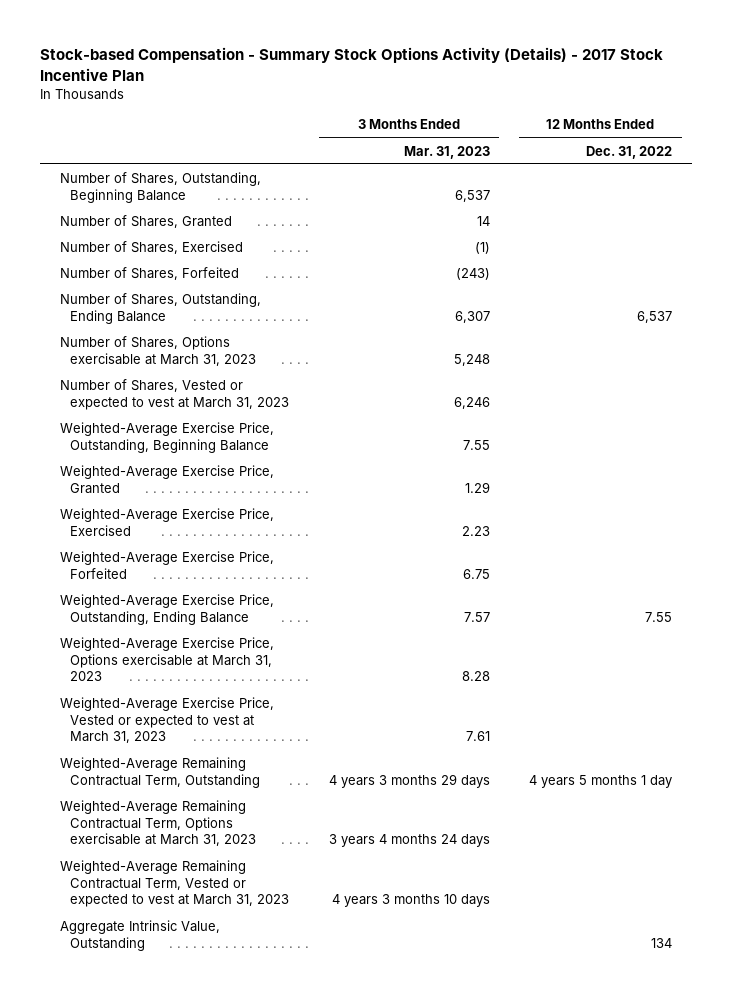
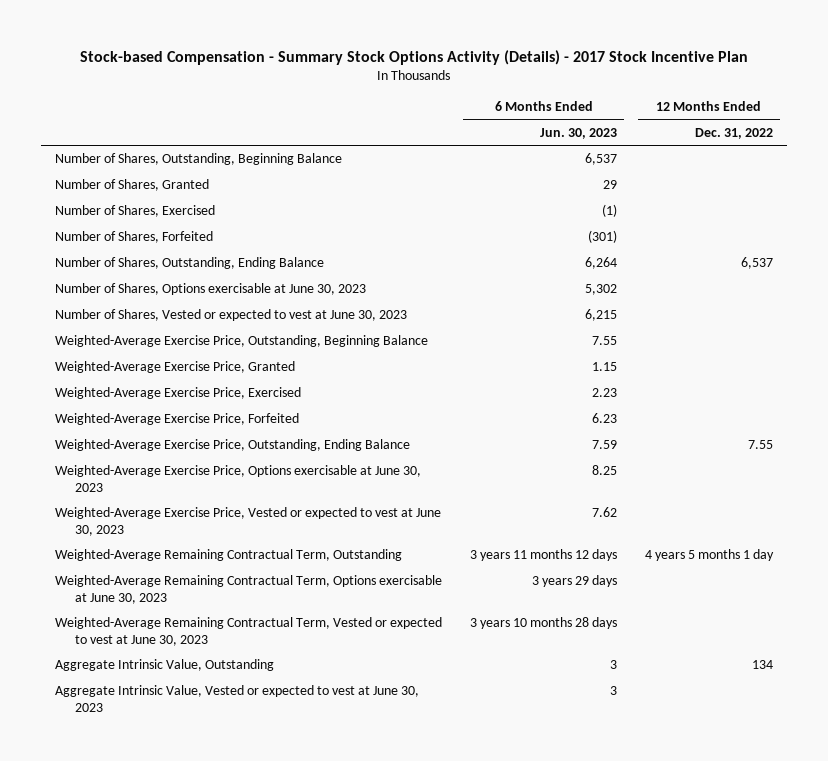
- | 3 Months Ended Mar. 31, 2023 | 12 Months Ended Dec. 31, 2022
+ | 6 Months Ended Jun. 30, 2023 | 12 Months Ended Dec. 31, 2022
- Number of Shares, Options exercisable at March 31, 2023 | 5,248 |
- Number of Shares, Vested or expected to vest at March 31, 2023 | 6,246 |
+ Number of Shares, Options exercisable at June 30, 2023 | 5,302 |
+ Number of Shares, Vested or expected to vest at June 30, 2023 | 6,215 |
- Weighted-Average Exercise Price, Options exercisable at March 31, 2023 | 8.28 |
- Weighted-Average Exercise Price, Vested or expected to vest at March 31, 2023 | 7.61 |
+ Weighted-Average Exercise Price, Options exercisable at June 30, 2023 | 8.25 |
+ Weighted-Average Exercise Price, Vested or expected to vest at June 30, 2023 | 7.62 |
- Weighted-Average Remaining Contractual Term, Options exercisable at March 31, 2023 | 3 years 4 months 24 days |
- Weighted-Average Remaining Contractual Term, Vested or expected to vest at March 31, 2023 | 4 years 3 months 10 days |
+ Weighted-Average Remaining Contractual Term, Options exercisable at June 30, 2023 | 3 years 29 days |
+ Weighted-Average Remaining Contractual Term, Vested or expected to vest at June 30, 2023 | 3 years 10 months 28 days |
+ Aggregate Intrinsic Value, Vested or expected to vest at June 30, 2023 | 3 |

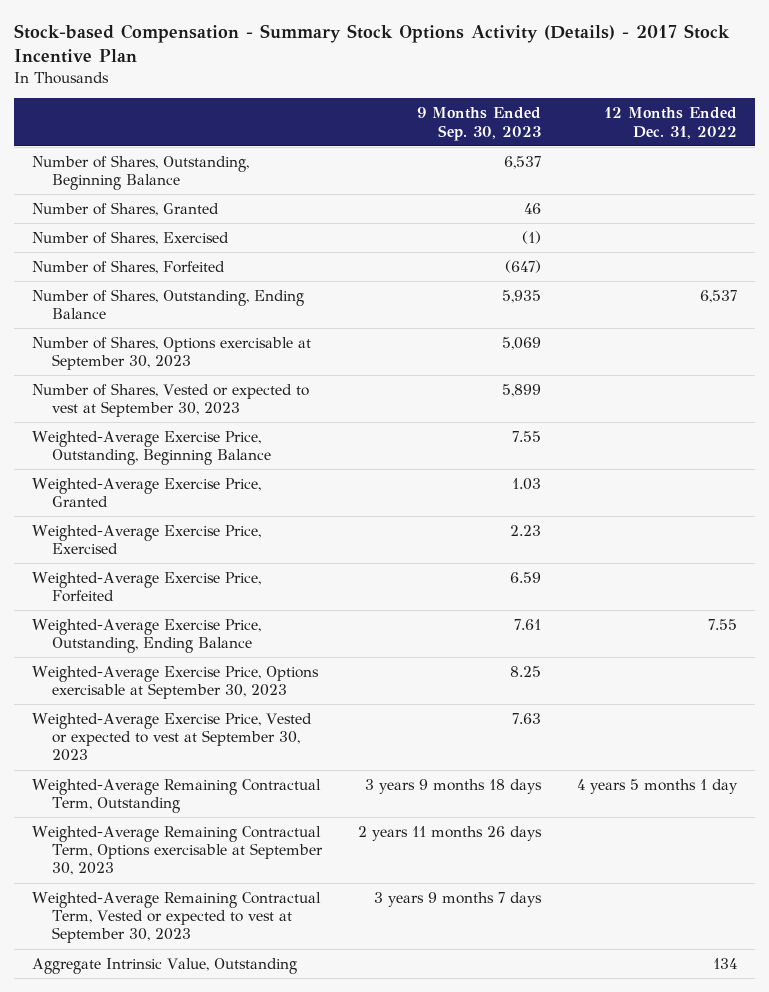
- | 6 Months Ended Jun. 30, 2023 | 12 Months Ended Dec. 31, 2022
+ | 9 Months Ended Sep. 30, 2023 | 12 Months Ended Dec. 31, 2022
- Number of Shares, Options exercisable at June 30, 2023 | 5,302 |
- Number of Shares, Vested or expected to vest at June 30, 2023 | 6,215 |
+ Number of Shares, Options exercisable at September 30, 2023 | 5,069 |
+ Number of Shares, Vested or expected to vest at September 30, 2023 | 5,899 |
- Weighted-Average Exercise Price, Options exercisable at June 30, 2023 | 8.25 |
- Weighted-Average Exercise Price, Vested or expected to vest at June 30, 2023 | 7.62 |
+ Weighted-Average Exercise Price, Options exercisable at September 30, 2023 | 8.25 |
+ Weighted-Average Exercise Price, Vested or expected to vest at September 30, 2023 | 7.63 |
- Weighted-Average Remaining Contractual Term, Options exercisable at June 30, 2023 | 3 years 29 days |
- Weighted-Average Remaining Contractual Term, Vested or expected to vest at June 30, 2023 | 3 years 10 months 28 days |
+ Weighted-Average Remaining Contractual Term, Options exercisable at September 30, 2023 | 2 years 11 months 26 days |
+ Weighted-Average Remaining Contractual Term, Vested or expected to vest at September 30, 2023 | 3 years 9 months 7 days |
- Aggregate Intrinsic Value, Vested or expected to vest at June 30, 2023 | 3 |

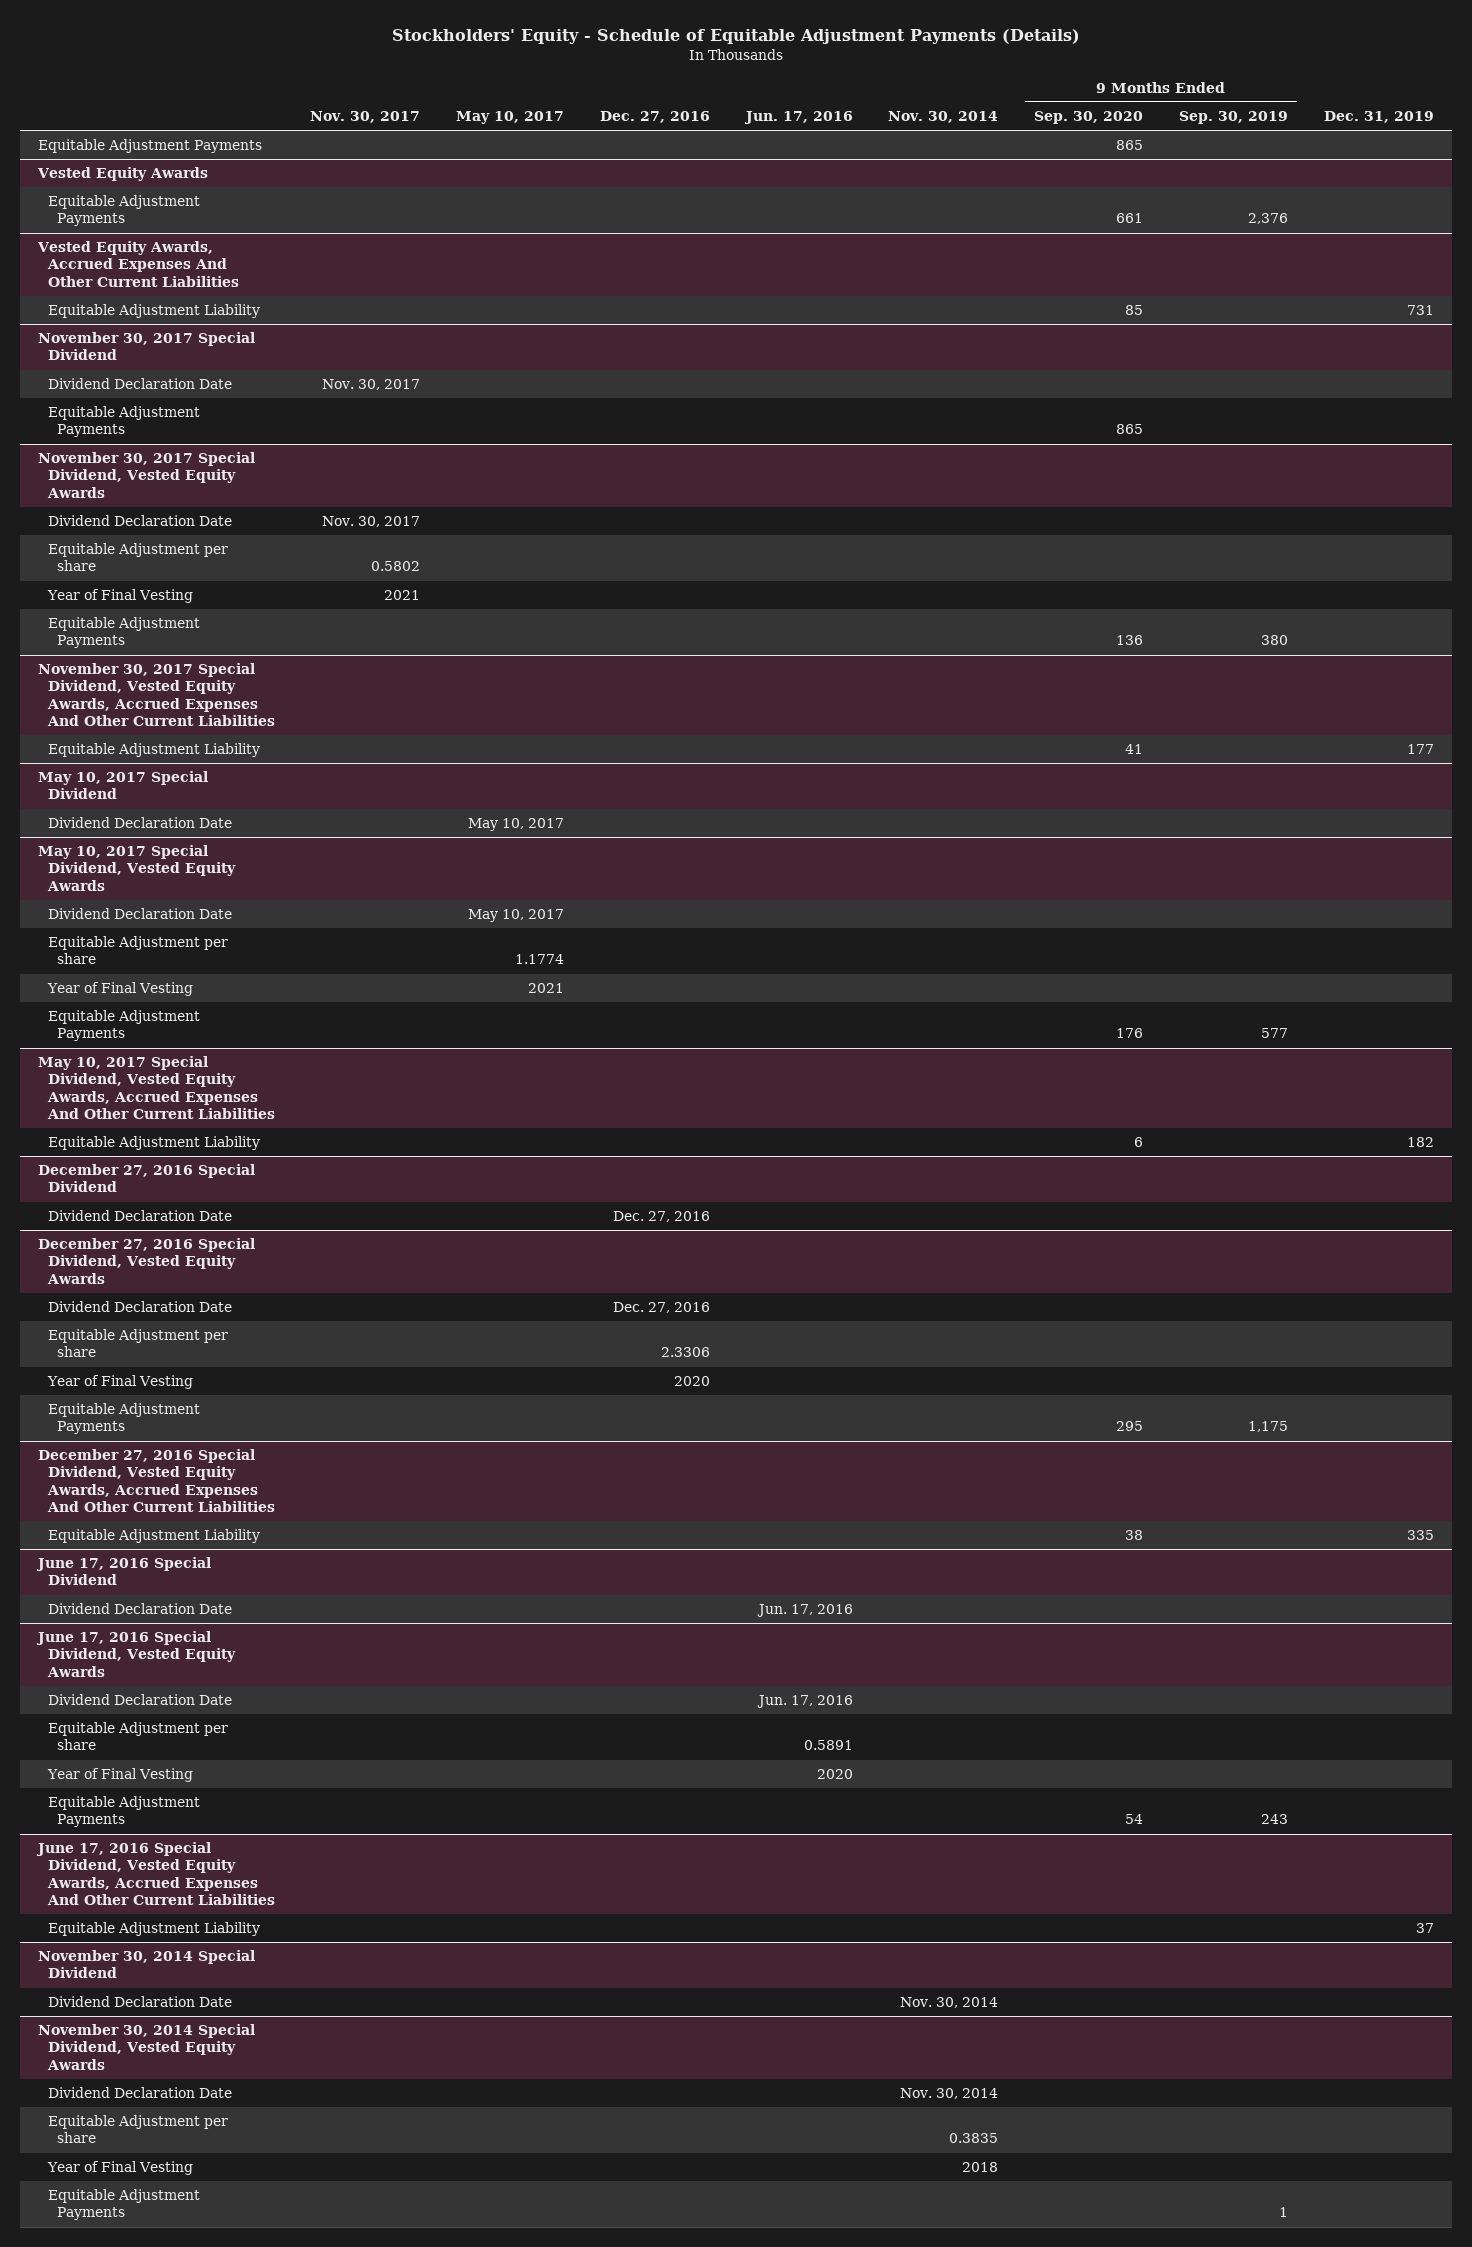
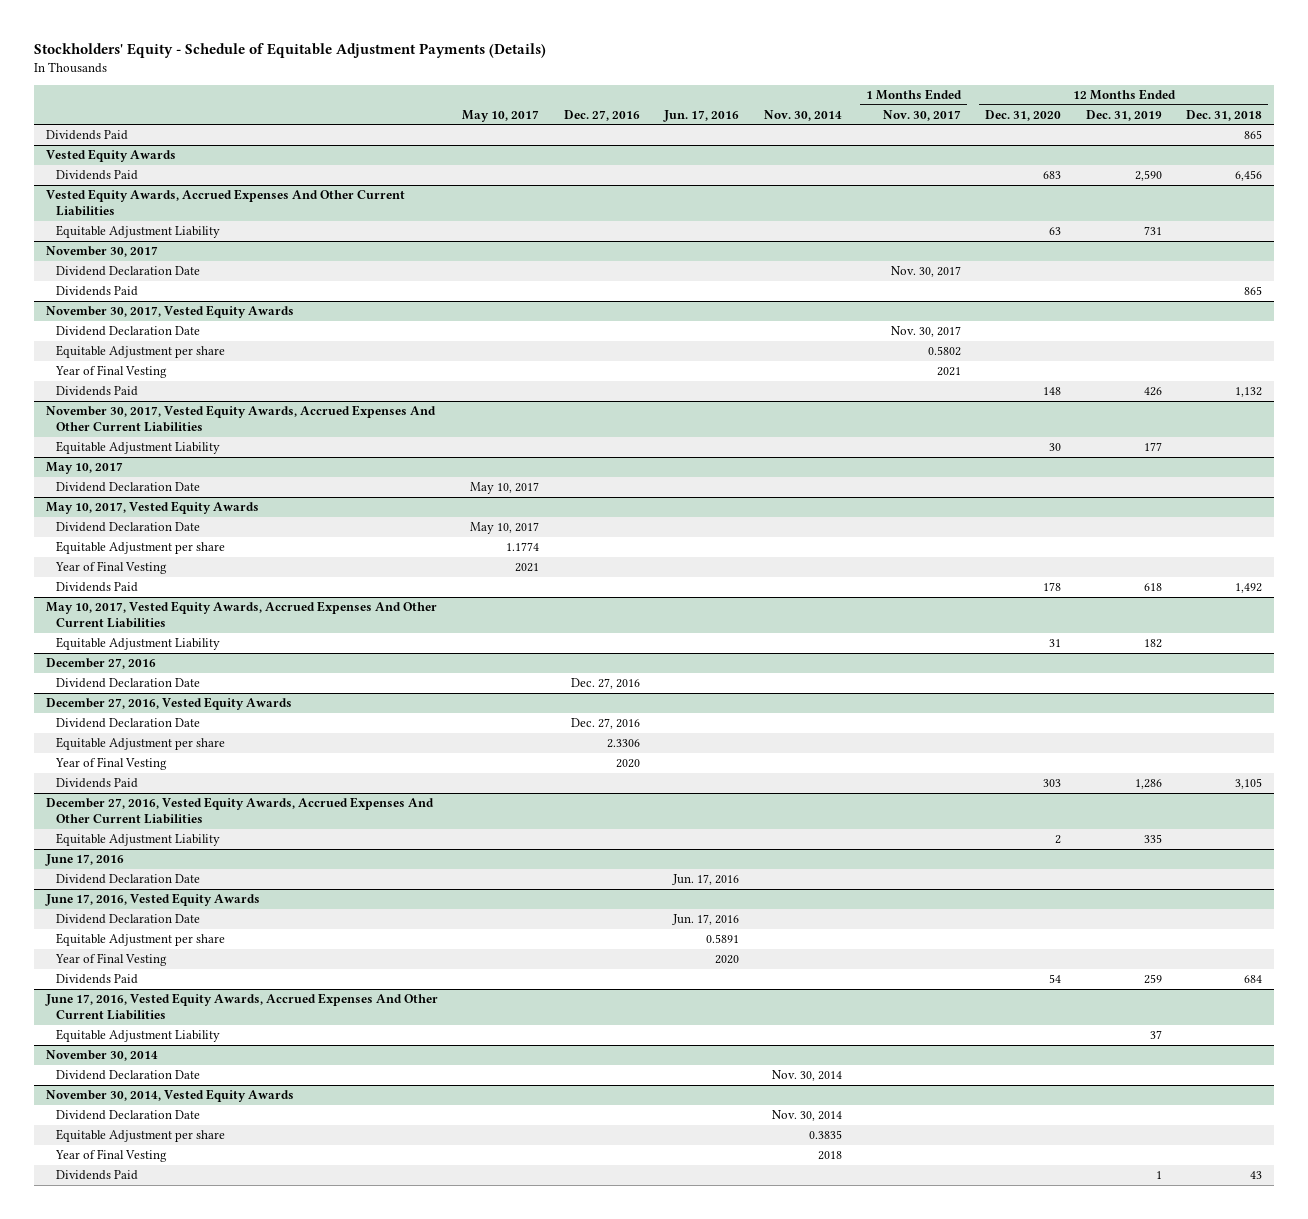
- | Nov. 30, 2017 | May 10, 2017 | Dec. 27, 2016 | Jun. 17, 2016 | Nov. 30, 2014 | 9 Months Ended Sep. 30, 2020 | 9 Months Ended Sep. 30, 2019 | Dec. 31, 2019
+ | May 10, 2017 | Dec. 27, 2016 | Jun. 17, 2016 | Nov. 30, 2014 | 1 Months Ended Nov. 30, 2017 | 12 Months Ended Dec. 31, 2020 | 12 Months Ended Dec. 31, 2019 | 12 Months Ended Dec. 31, 2018
- Equitable Adjustment Payments | | | | | | 865 | |
+ Dividends Paid | | | | | | | | 865
@ Vested Equity Awards
- Equitable Adjustment Payments | | | | | | 661 | 2,376 |
+ Dividends Paid | | | | | | 683 | 2,590 | 6,456
- November 30, 2017 Special Dividend
+ November 30, 2017
- Equitable Adjustment Payments | | | | | | 865 | |
- November 30, 2017 Special Dividend, Vested Equity Awards
+ Dividends Paid | | | | | | | | 865
+ November 30, 2017, Vested Equity Awards
- Equitable Adjustment Payments | | | | | | 136 | 380 |
- November 30, 2017 Special Dividend, Vested Equity Awards, Accrued Expenses And Other Current Liabilities
+ Dividends Paid | | | | | | 148 | 426 | 1,132
+ November 30, 2017, Vested Equity Awards, Accrued Expenses And Other Current Liabilities
- May 10, 2017 Special Dividend
+ May 10, 2017
- May 10, 2017 Special Dividend, Vested Equity Awards
+ May 10, 2017, Vested Equity Awards
- Equitable Adjustment Payments | | | | | | 176 | 577 |
- May 10, 2017 Special Dividend, Vested Equity Awards, Accrued Expenses And Other Current Liabilities
+ Dividends Paid | | | | | | 178 | 618 | 1,492
+ May 10, 2017, Vested Equity Awards, Accrued Expenses And Other Current Liabilities
- December 27, 2016 Special Dividend
+ December 27, 2016
- December 27, 2016 Special Dividend, Vested Equity Awards
+ December 27, 2016, Vested Equity Awards
- Equitable Adjustment Payments | | | | | | 295 | 1,175 |
- December 27, 2016 Special Dividend, Vested Equity Awards, Accrued Expenses And Other Current Liabilities
+ Dividends Paid | | | | | | 303 | 1,286 | 3,105
+ December 27, 2016, Vested Equity Awards, Accrued Expenses And Other Current Liabilities
- June 17, 2016 Special Dividend
+ June 17, 2016
- June 17, 2016 Special Dividend, Vested Equity Awards
+ June 17, 2016, Vested Equity Awards
- Equitable Adjustment Payments | | | | | | 54 | 243 |
- June 17, 2016 Special Dividend, Vested Equity Awards, Accrued Expenses And Other Current Liabilities
+ Dividends Paid | | | | | | 54 | 259 | 684
+ June 17, 2016, Vested Equity Awards, Accrued Expenses And Other Current Liabilities
- November 30, 2014 Special Dividend
+ November 30, 2014
- November 30, 2014 Special Dividend, Vested Equity Awards
+ November 30, 2014, Vested Equity Awards
- Equitable Adjustment Payments | | | | | | | 1 |
+ Dividends Paid | | | | | | | 1 | 43

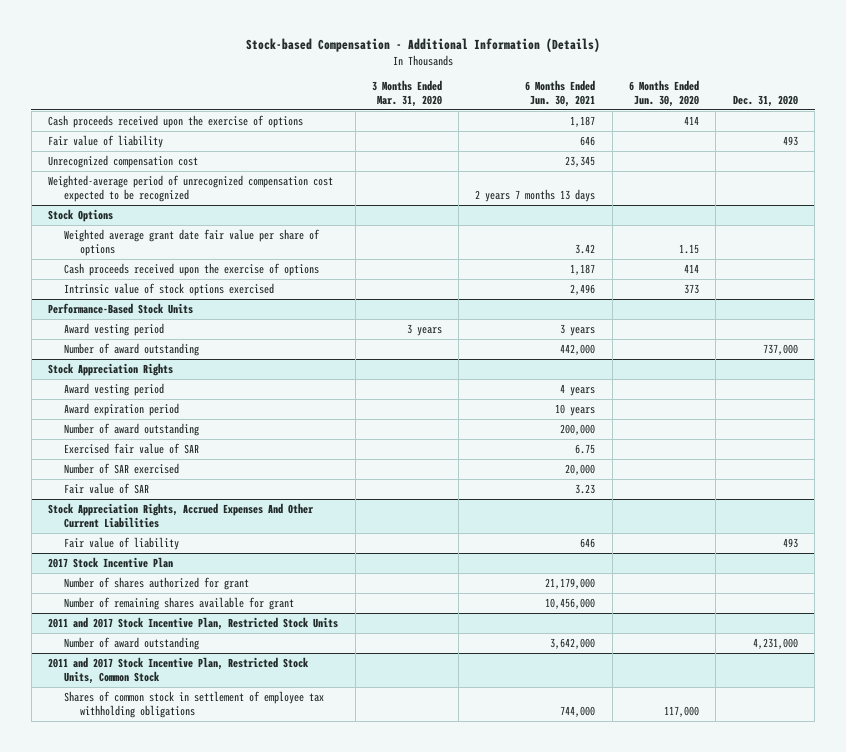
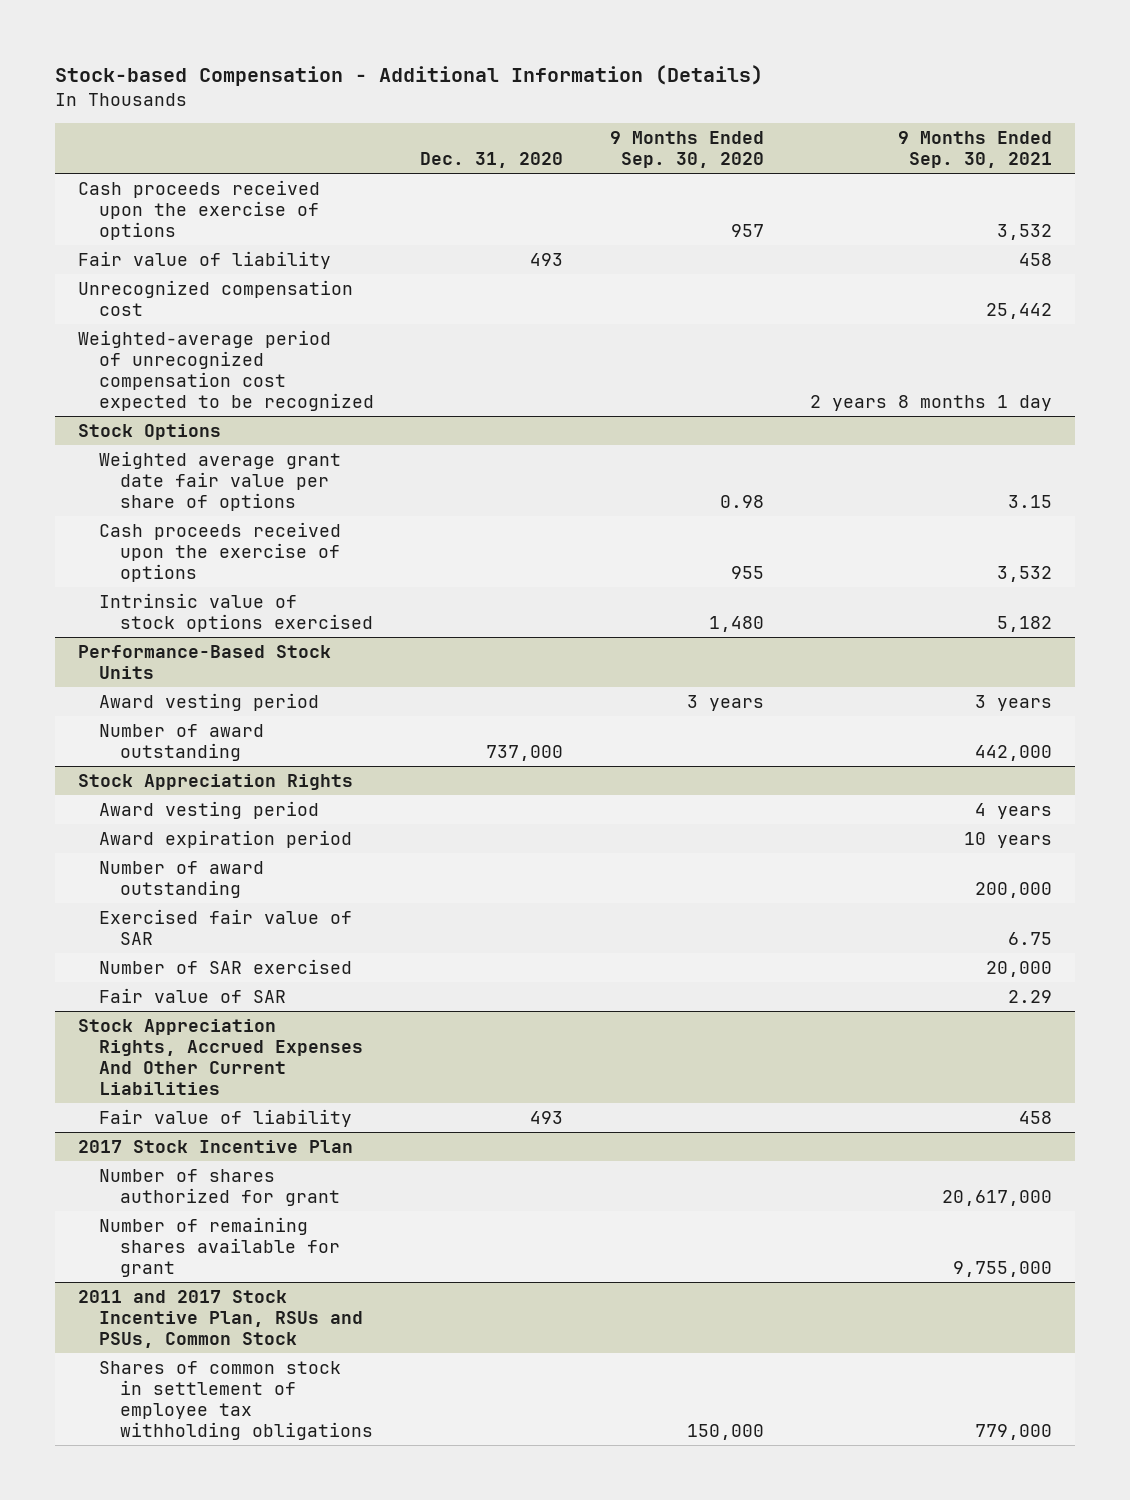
- | 3 Months Ended Mar. 31, 2020 | 6 Months Ended Jun. 30, 2021 | 6 Months Ended Jun. 30, 2020 | Dec. 31, 2020
+ | Dec. 31, 2020 | 9 Months Ended Sep. 30, 2020 | 9 Months Ended Sep. 30, 2021
- 2011 and 2017 Stock Incentive Plan, Restricted Stock Units
- Number of award outstanding | | 3,642,000 | | 4,231,000
- 2011 and 2017 Stock Incentive Plan, Restricted Stock Units, Common Stock
+ 2011 and 2017 Stock Incentive Plan, RSUs and PSUs, Common Stock

